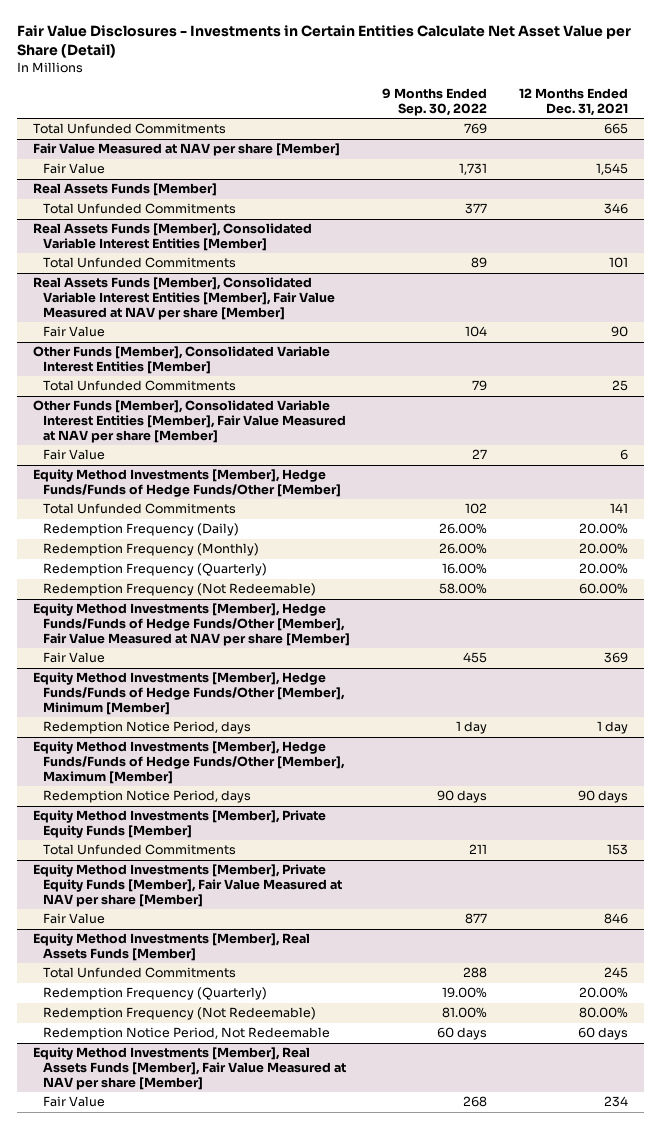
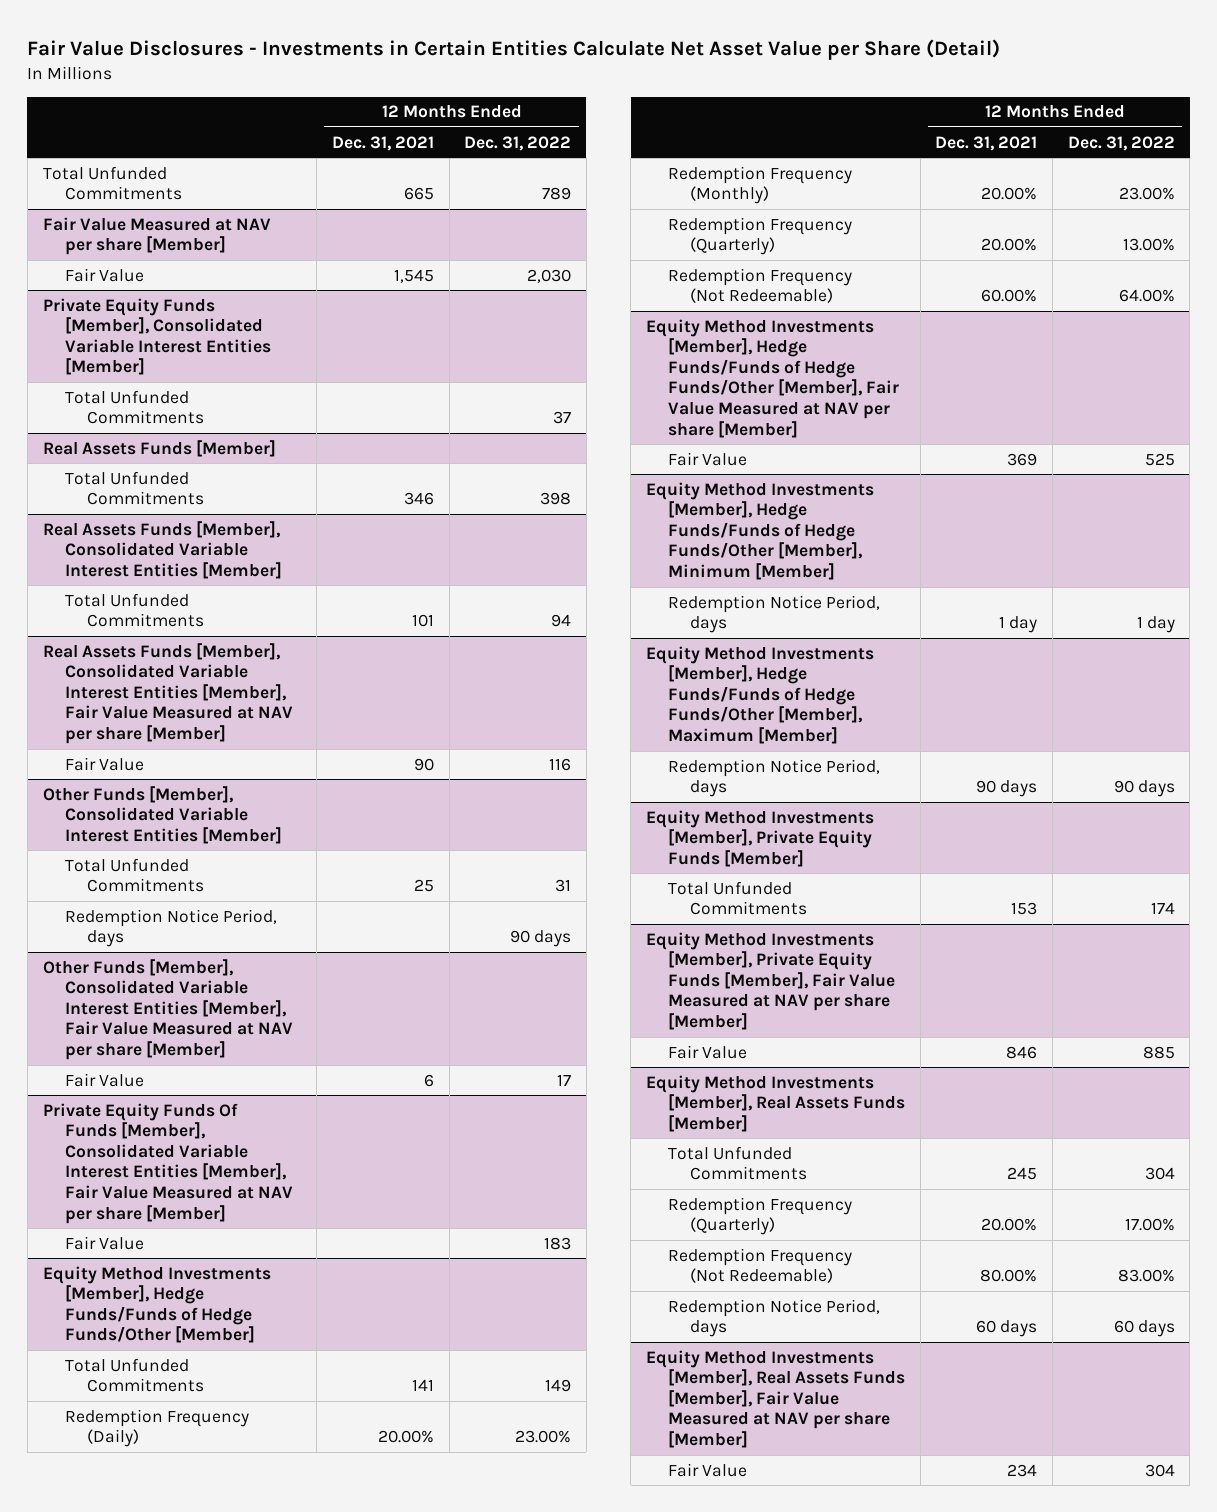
- | 9 Months Ended Sep. 30, 2022 | 12 Months Ended Dec. 31, 2021
+ | 12 Months Ended Dec. 31, 2021 | 12 Months Ended Dec. 31, 2022
+ Private Equity Funds [Member], Consolidated Variable Interest Entities [Member]
+ Total Unfunded Commitments | | 37
@ Other Funds [Member], Consolidated Variable Interest Entities [Member]
+ Redemption Notice Period, days | | 90 days
+ Private Equity Funds Of Funds [Member], Consolidated Variable Interest Entities [Member], Fair Value Measured at NAV per share [Member]
+ Fair Value | | 183
@ Equity Method Investments [Member], Real Assets Funds [Member]
- Redemption Notice Period, Not Redeemable | 60 days | 60 days
+ Redemption Notice Period, days | 60 days | 60 days

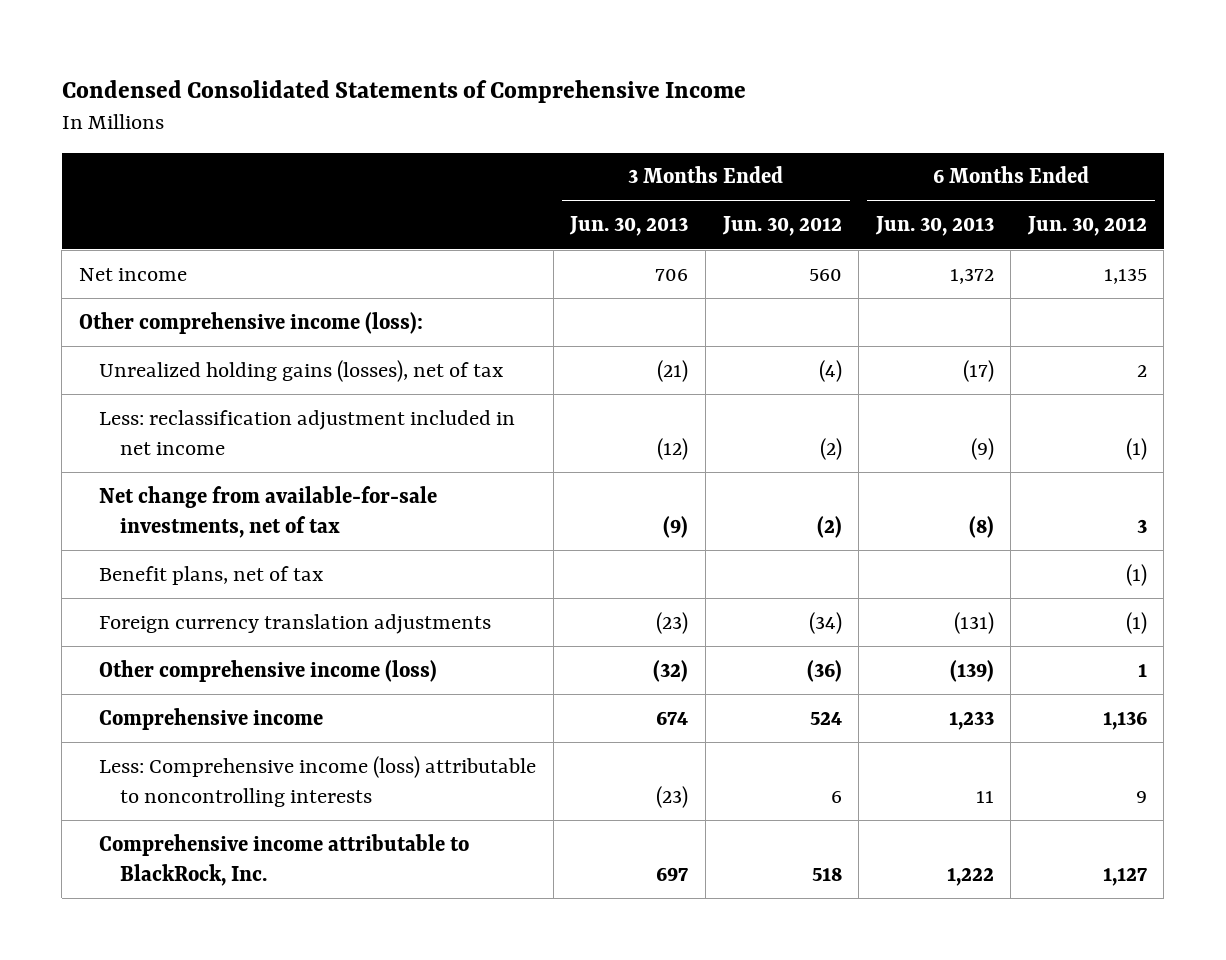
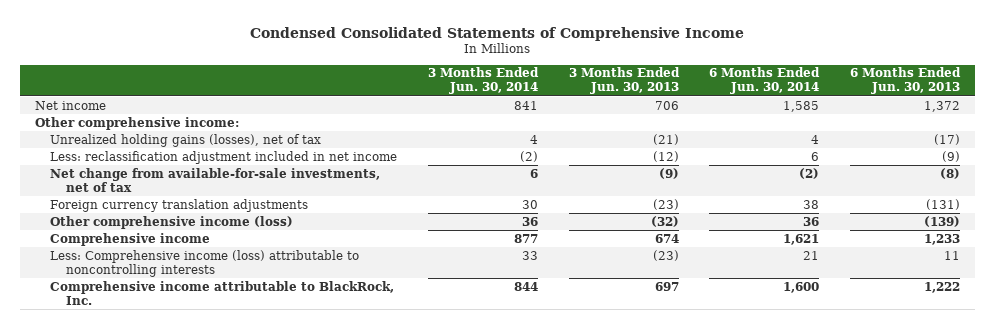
- | 3 Months Ended Jun. 30, 2013 | 3 Months Ended Jun. 30, 2012 | 6 Months Ended Jun. 30, 2013 | 6 Months Ended Jun. 30, 2012
+ | 3 Months Ended Jun. 30, 2014 | 3 Months Ended Jun. 30, 2013 | 6 Months Ended Jun. 30, 2014 | 6 Months Ended Jun. 30, 2013
- Other comprehensive income (loss):
+ Other comprehensive income:
- Benefit plans, net of tax | | | | (1)

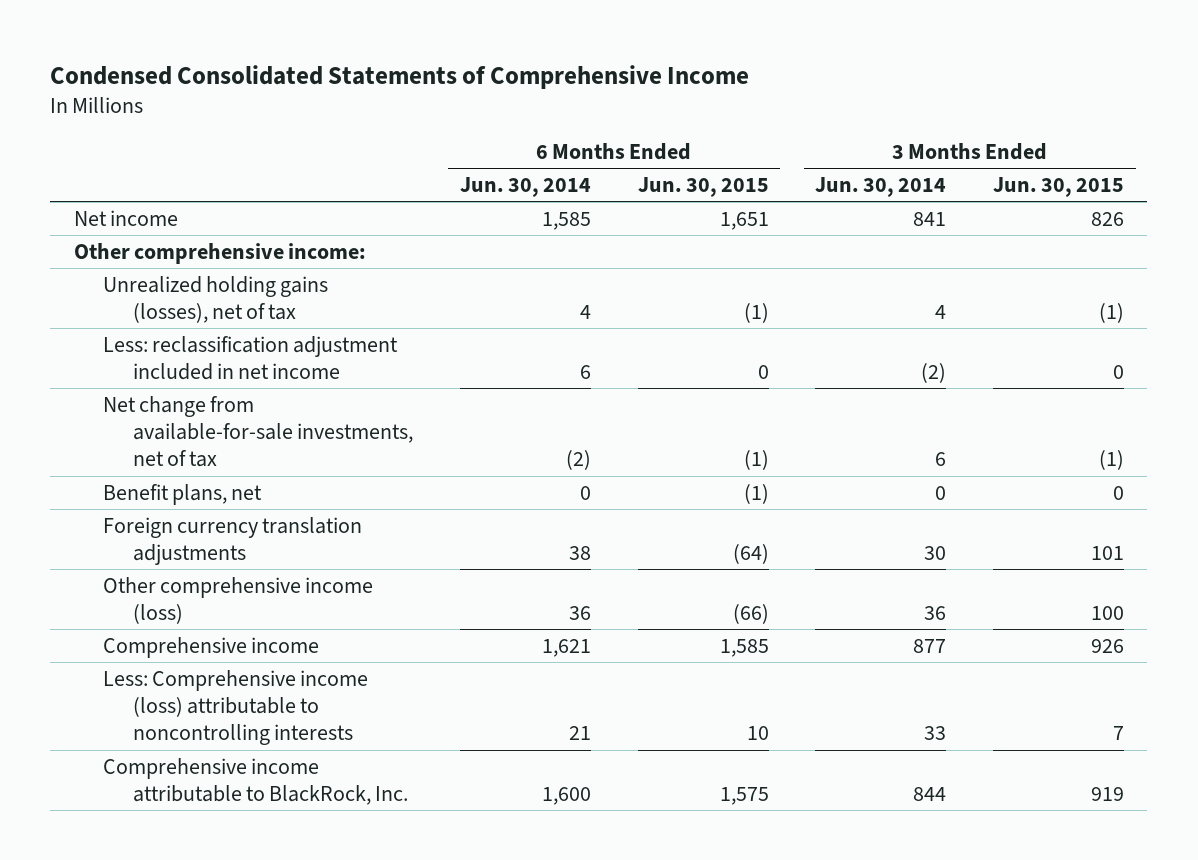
- | 3 Months Ended Jun. 30, 2014 | 3 Months Ended Jun. 30, 2013 | 6 Months Ended Jun. 30, 2014 | 6 Months Ended Jun. 30, 2013
+ | 6 Months Ended Jun. 30, 2014 | 6 Months Ended Jun. 30, 2015 | 3 Months Ended Jun. 30, 2014 | 3 Months Ended Jun. 30, 2015
+ Benefit plans, net | 0 | (1) | 0 | 0

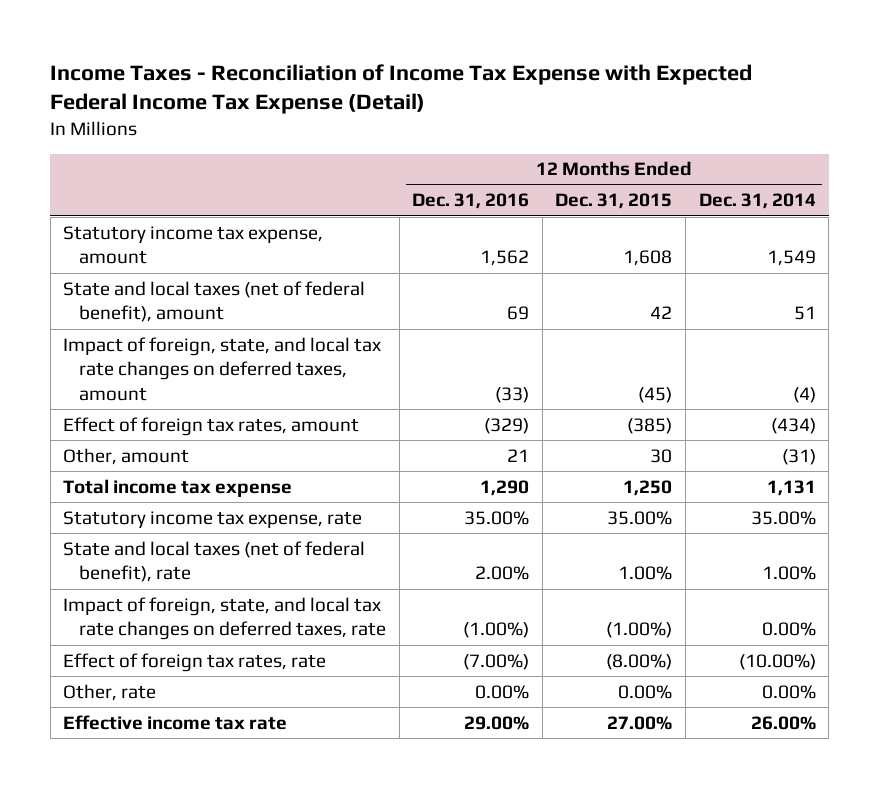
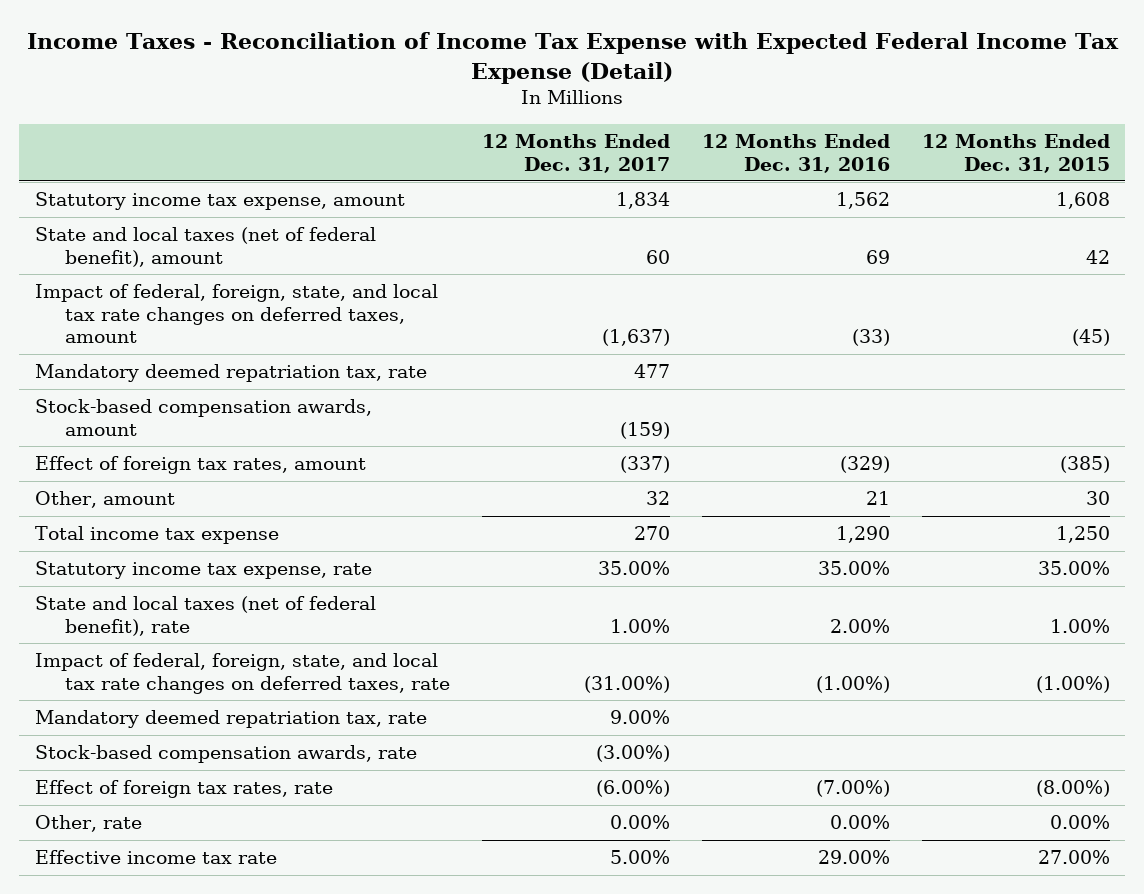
- | 12 Months Ended Dec. 31, 2016 | 12 Months Ended Dec. 31, 2015 | 12 Months Ended Dec. 31, 2014
+ | 12 Months Ended Dec. 31, 2017 | 12 Months Ended Dec. 31, 2016 | 12 Months Ended Dec. 31, 2015
- Impact of foreign, state, and local tax rate changes on deferred taxes, amount | (33) | (45) | (4)
+ Impact of federal, foreign, state, and local tax rate changes on deferred taxes, amount | (1,637) | (33) | (45)
+ Mandatory deemed repatriation tax, rate | 477 | |
+ Stock-based compensation awards, amount | (159) | |
- Impact of foreign, state, and local tax rate changes on deferred taxes, rate | (1.00%) | (1.00%) | 0.00%
+ Impact of federal, foreign, state, and local tax rate changes on deferred taxes, rate | (31.00%) | (1.00%) | (1.00%)
+ Mandatory deemed repatriation tax, rate | 9.00% | |
+ Stock-based compensation awards, rate | (3.00%) | |

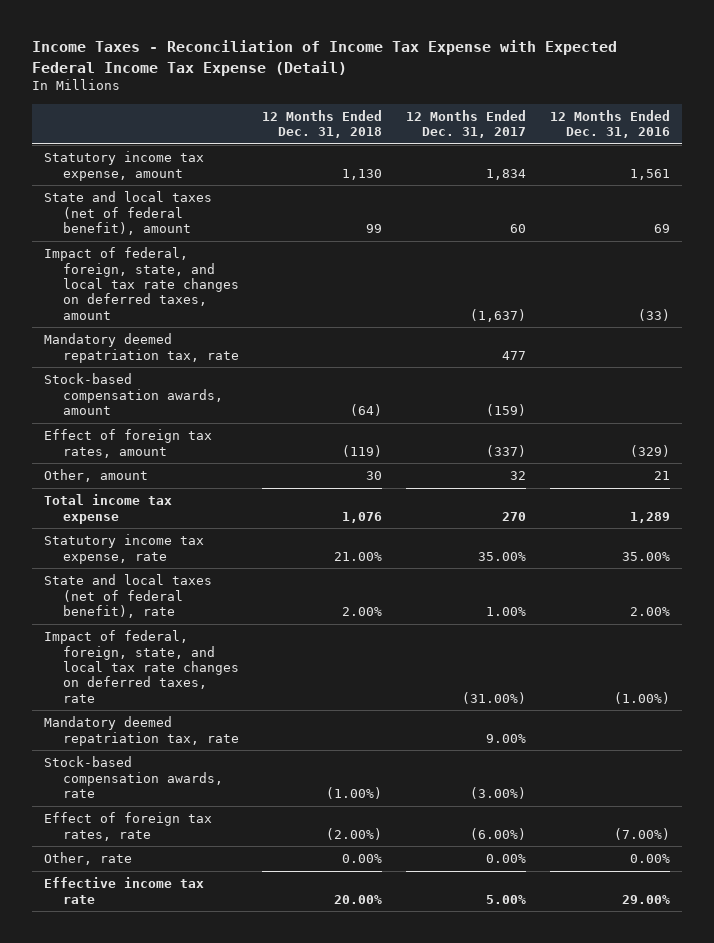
- | 12 Months Ended Dec. 31, 2017 | 12 Months Ended Dec. 31, 2016 | 12 Months Ended Dec. 31, 2015
+ | 12 Months Ended Dec. 31, 2018 | 12 Months Ended Dec. 31, 2017 | 12 Months Ended Dec. 31, 2016
- Statutory income tax expense, amount | 1,834 | 1,562 | 1,608
+ Statutory income tax expense, amount | 1,130 | 1,834 | 1,561
- Total income tax expense | 270 | 1,290 | 1,250
+ Total income tax expense | 1,076 | 270 | 1,289

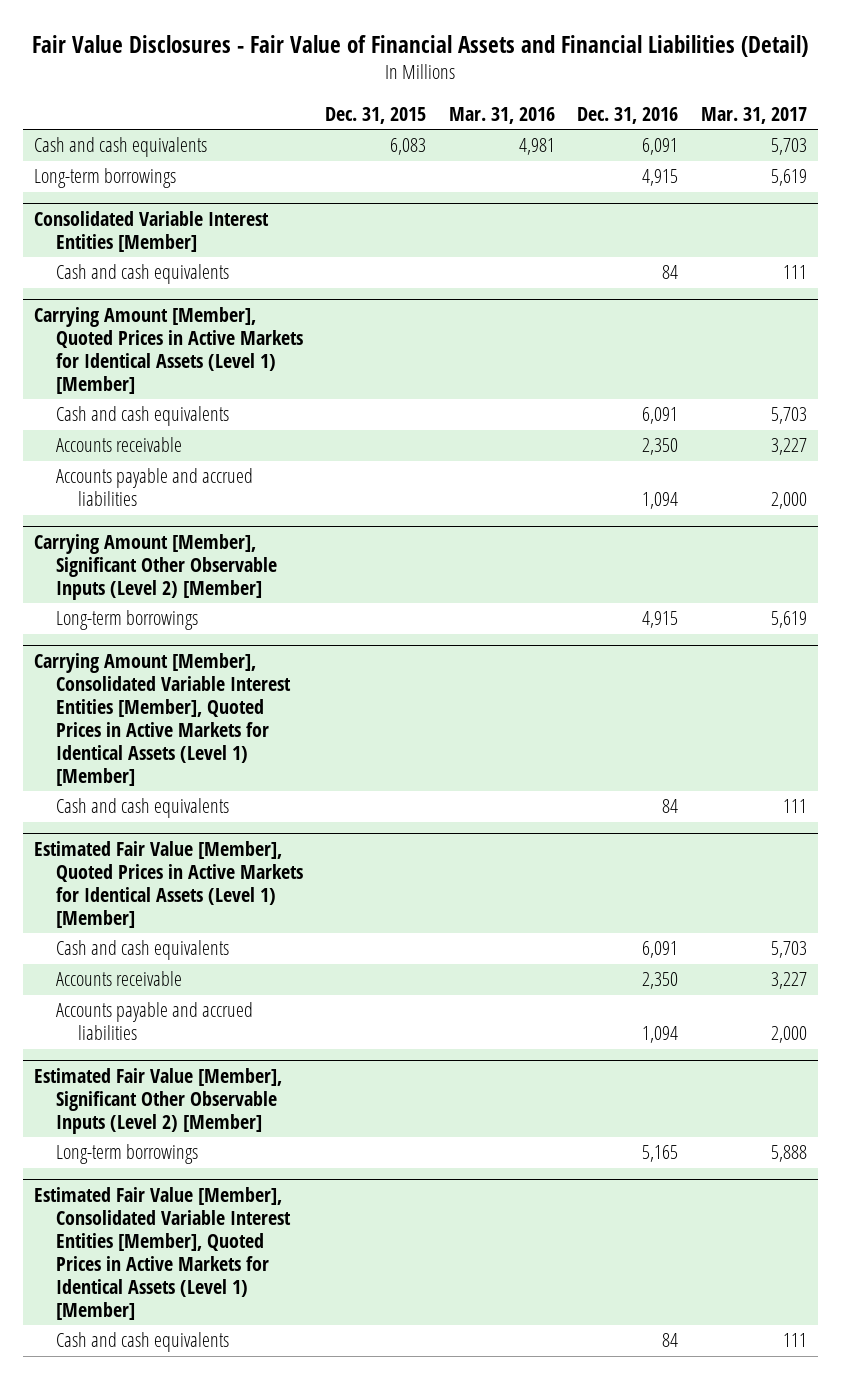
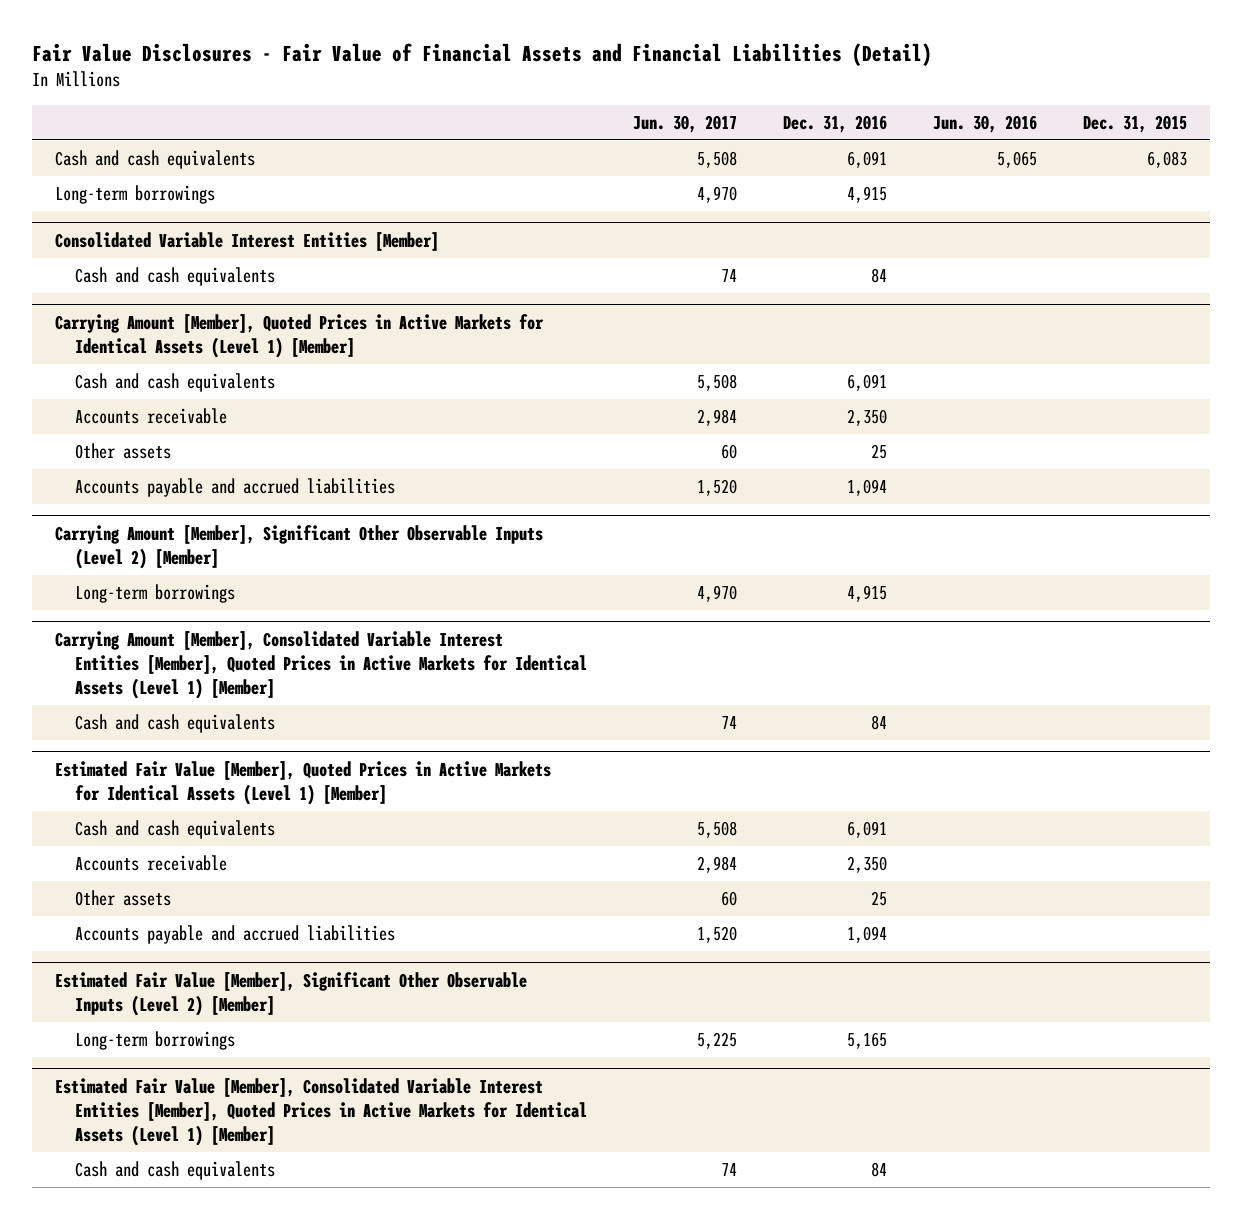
- | Dec. 31, 2015 | Mar. 31, 2016 | Dec. 31, 2016 | Mar. 31, 2017
+ | Jun. 30, 2017 | Dec. 31, 2016 | Jun. 30, 2016 | Dec. 31, 2015
@ Carrying Amount [Member], Quoted Prices in Active Markets for Identical Assets (Level 1) [Member]
+ Other assets | 60 | 25 | |
@ Estimated Fair Value [Member], Quoted Prices in Active Markets for Identical Assets (Level 1) [Member]
+ Other assets | 60 | 25 | |

